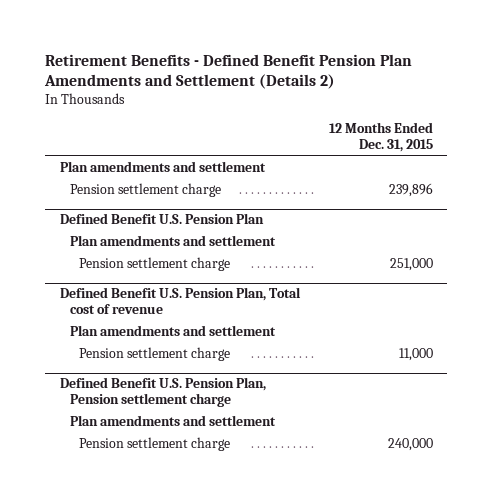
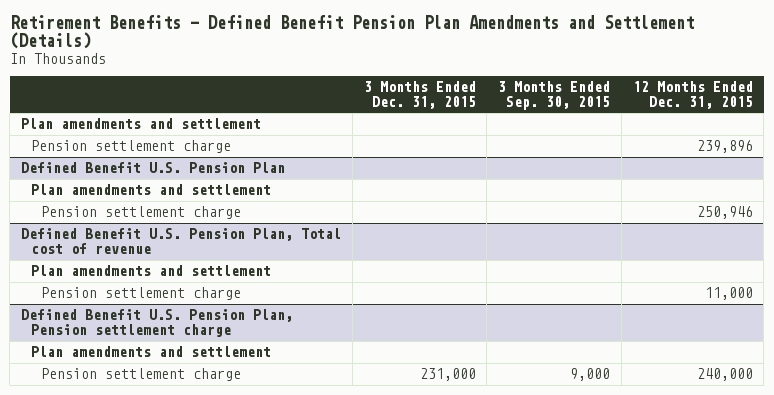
- Retirement Benefits - Defined Benefit Pension Plan Amendments and Settlement (Details 2)
+ Retirement Benefits - Defined Benefit Pension Plan Amendments and Settlement (Details)
- | 12 Months Ended Dec. 31, 2015
+ | 3 Months Ended Dec. 31, 2015 | 3 Months Ended Sep. 30, 2015 | 12 Months Ended Dec. 31, 2015
@ Defined Benefit U.S. Pension Plan
- Pension settlement charge | 251,000
+ Pension settlement charge | | | 250,946

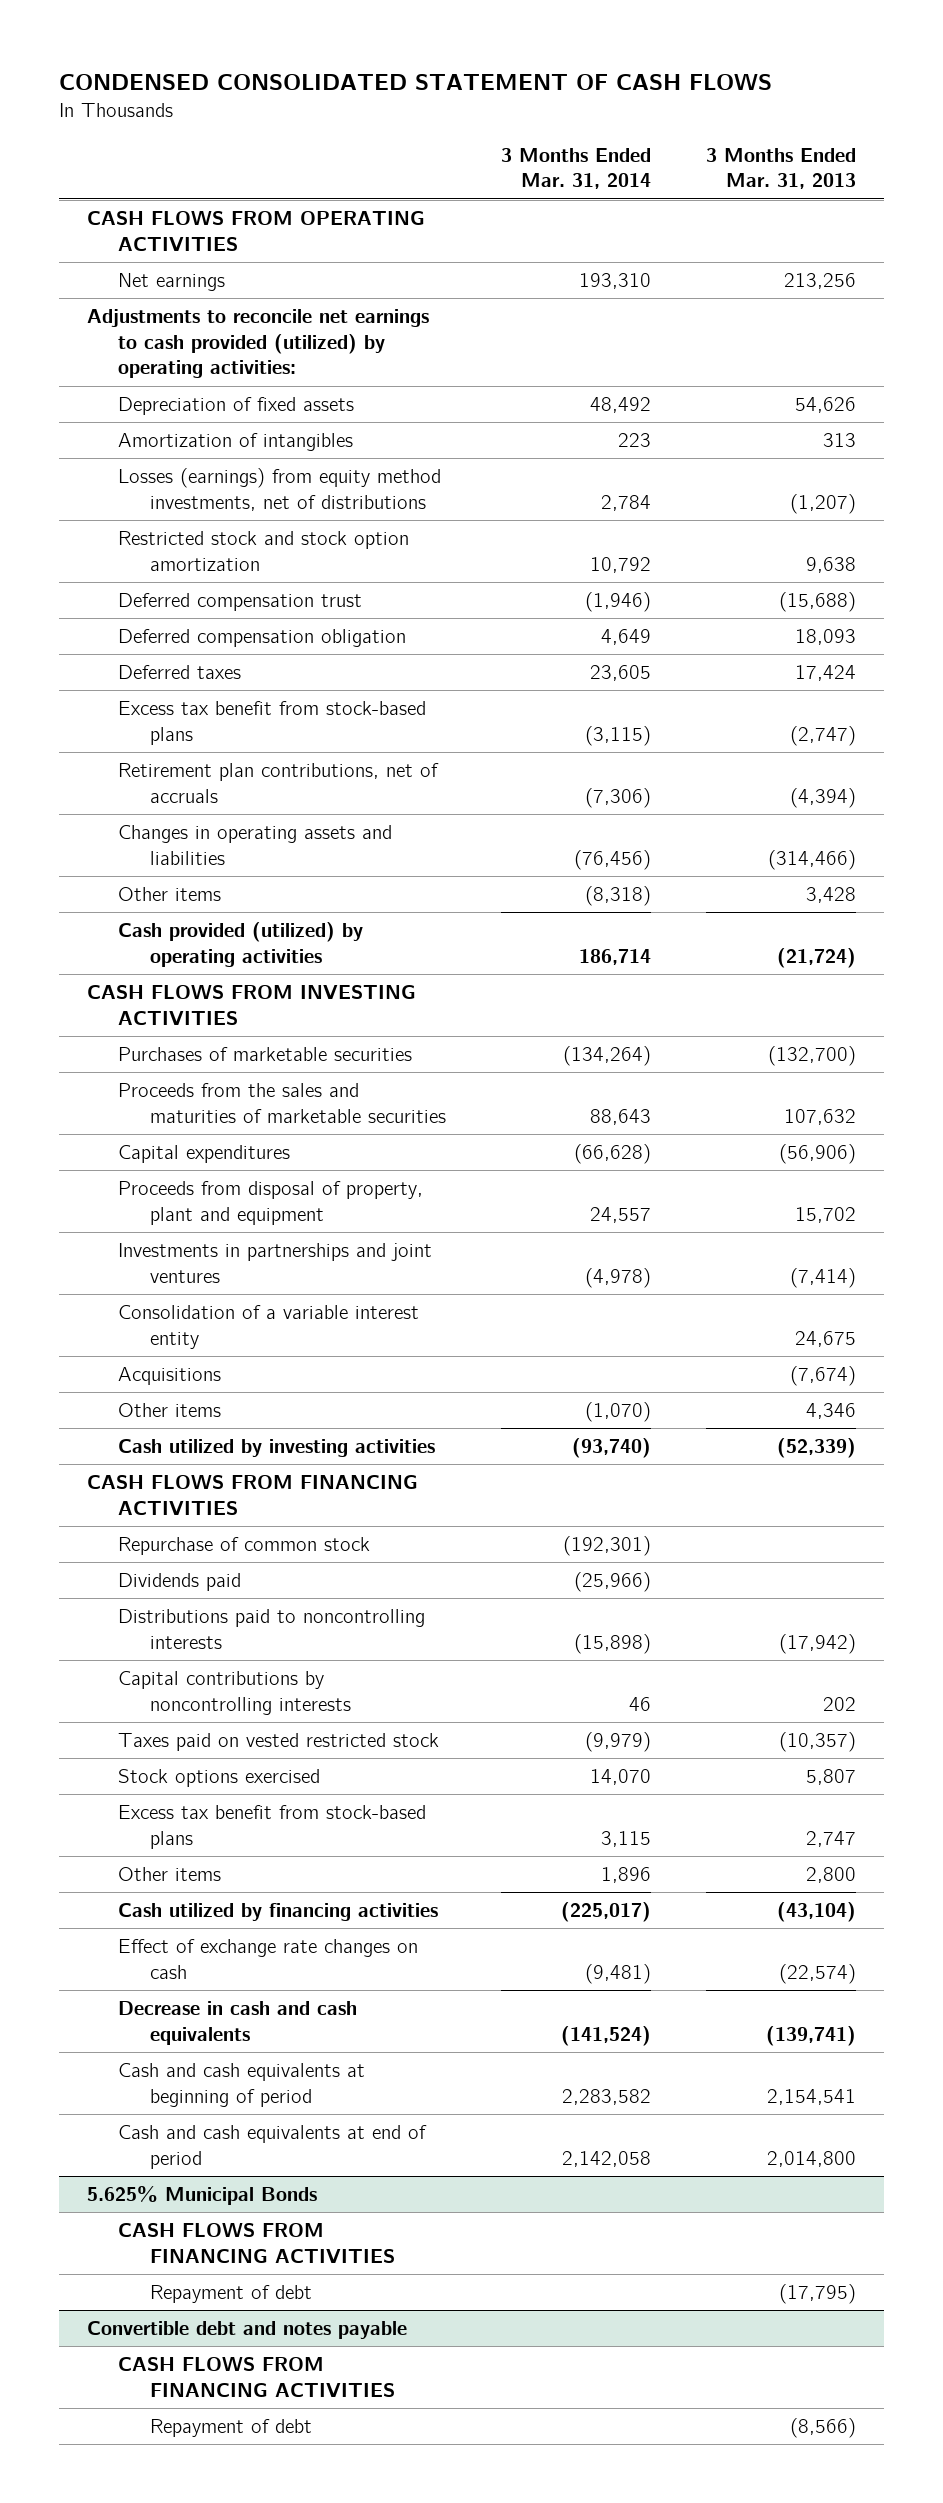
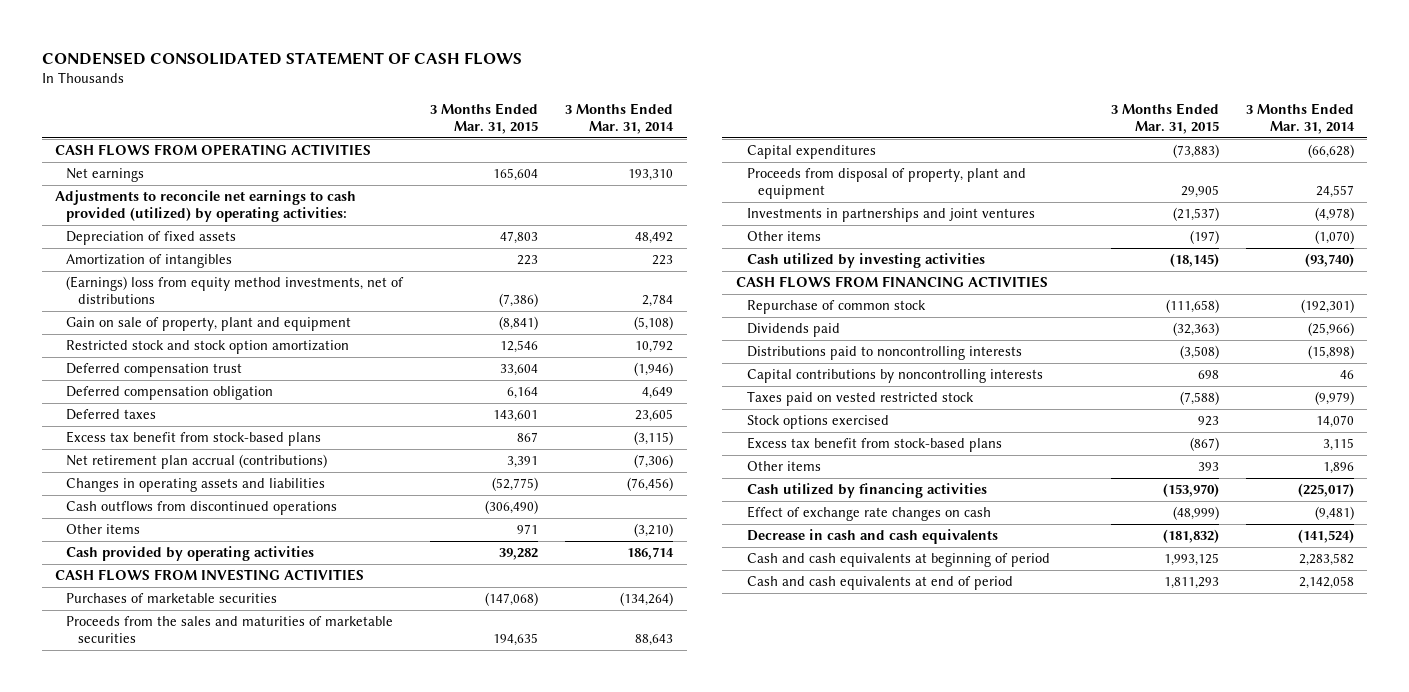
- | 3 Months Ended Mar. 31, 2014 | 3 Months Ended Mar. 31, 2013
+ | 3 Months Ended Mar. 31, 2015 | 3 Months Ended Mar. 31, 2014
- Losses (earnings) from equity method investments, net of distributions | 2,784 | (1,207)
+ (Earnings) loss from equity method investments, net of distributions | (7,386) | 2,784
+ Gain on sale of property, plant and equipment | (8,841) | (5,108)
- Retirement plan contributions, net of accruals | (7,306) | (4,394)
+ Net retirement plan accrual (contributions) | 3,391 | (7,306)
- Other items | (8,318) | 3,428
- Cash provided (utilized) by operating activities | 186,714 | (21,724)
+ Cash outflows from discontinued operations | (306,490) |
+ Other items | 971 | (3,210)
+ Cash provided by operating activities | 39,282 | 186,714
- Consolidation of a variable interest entity | | 24,675
- Acquisitions | | (7,674)
- 5.625% Municipal Bonds
- CASH FLOWS FROM FINANCING ACTIVITIES
- Repayment of debt | | (17,795)
- Convertible debt and notes payable
- CASH FLOWS FROM FINANCING ACTIVITIES
- Repayment of debt | | (8,566)

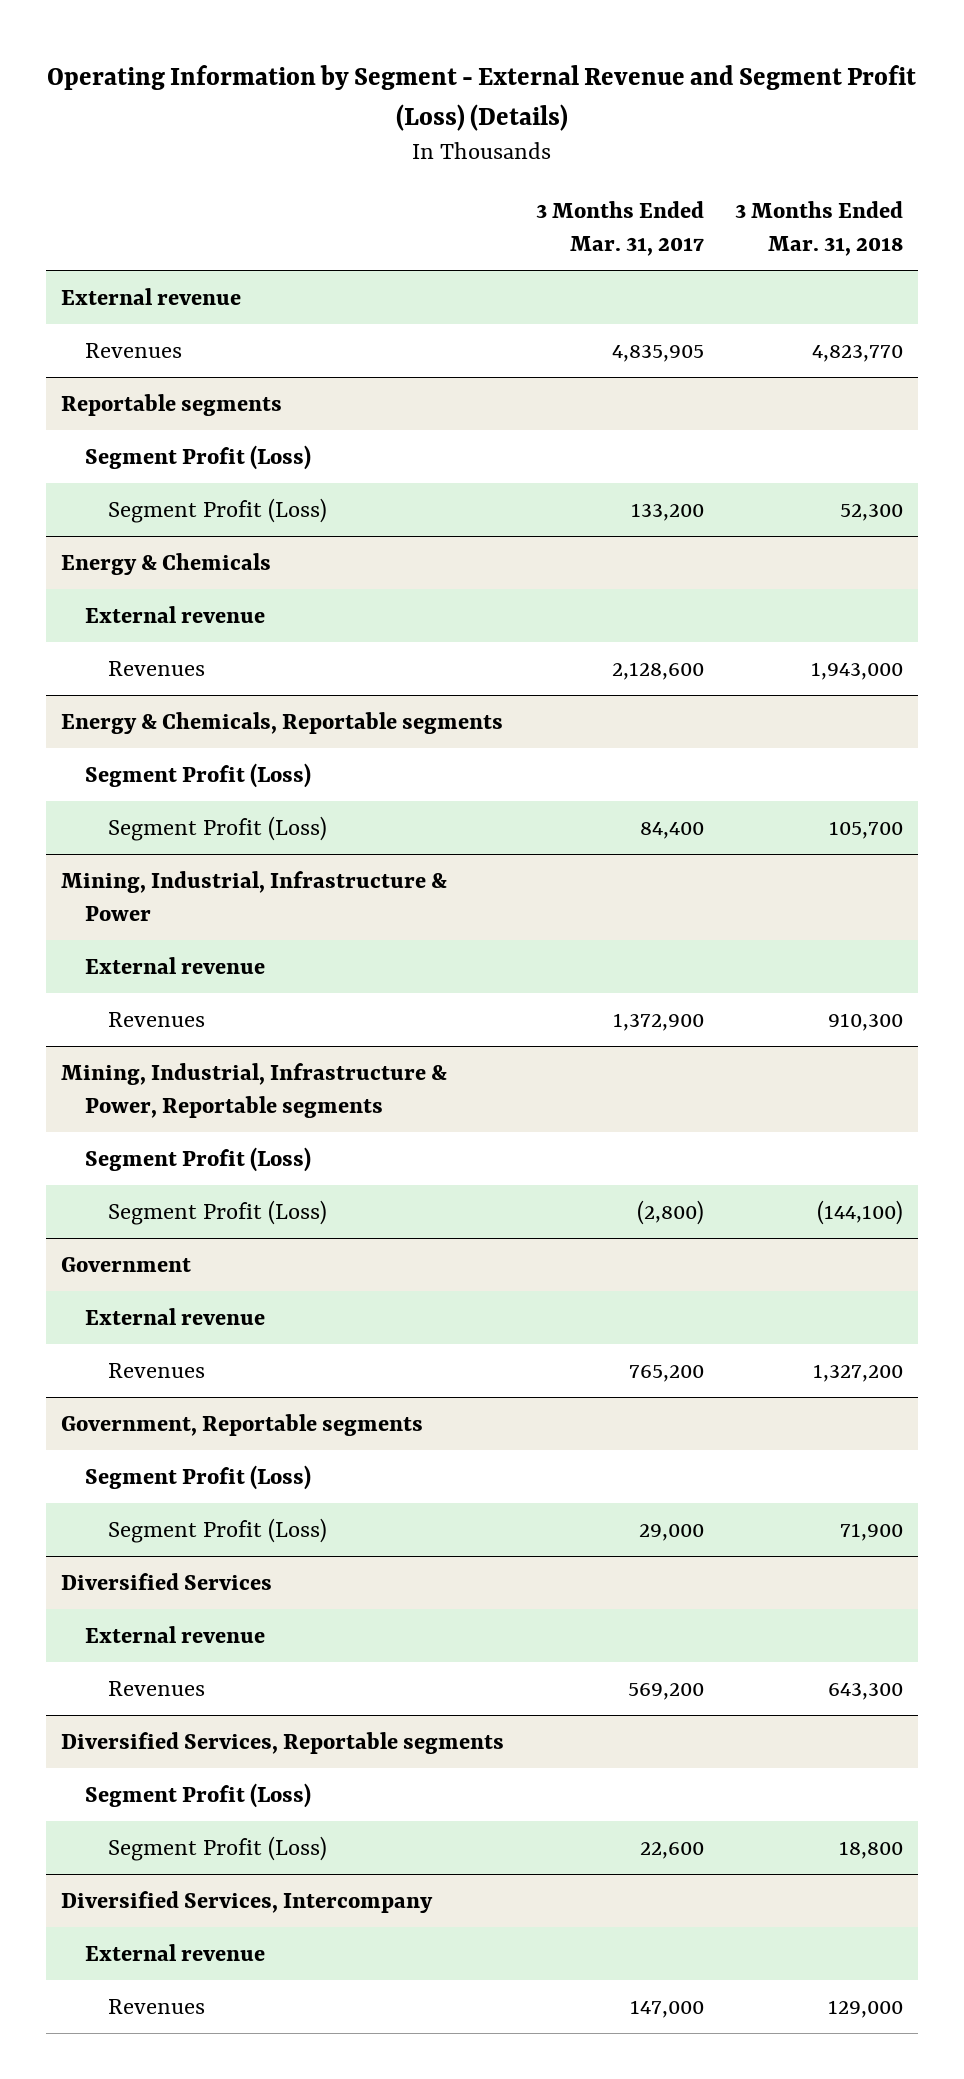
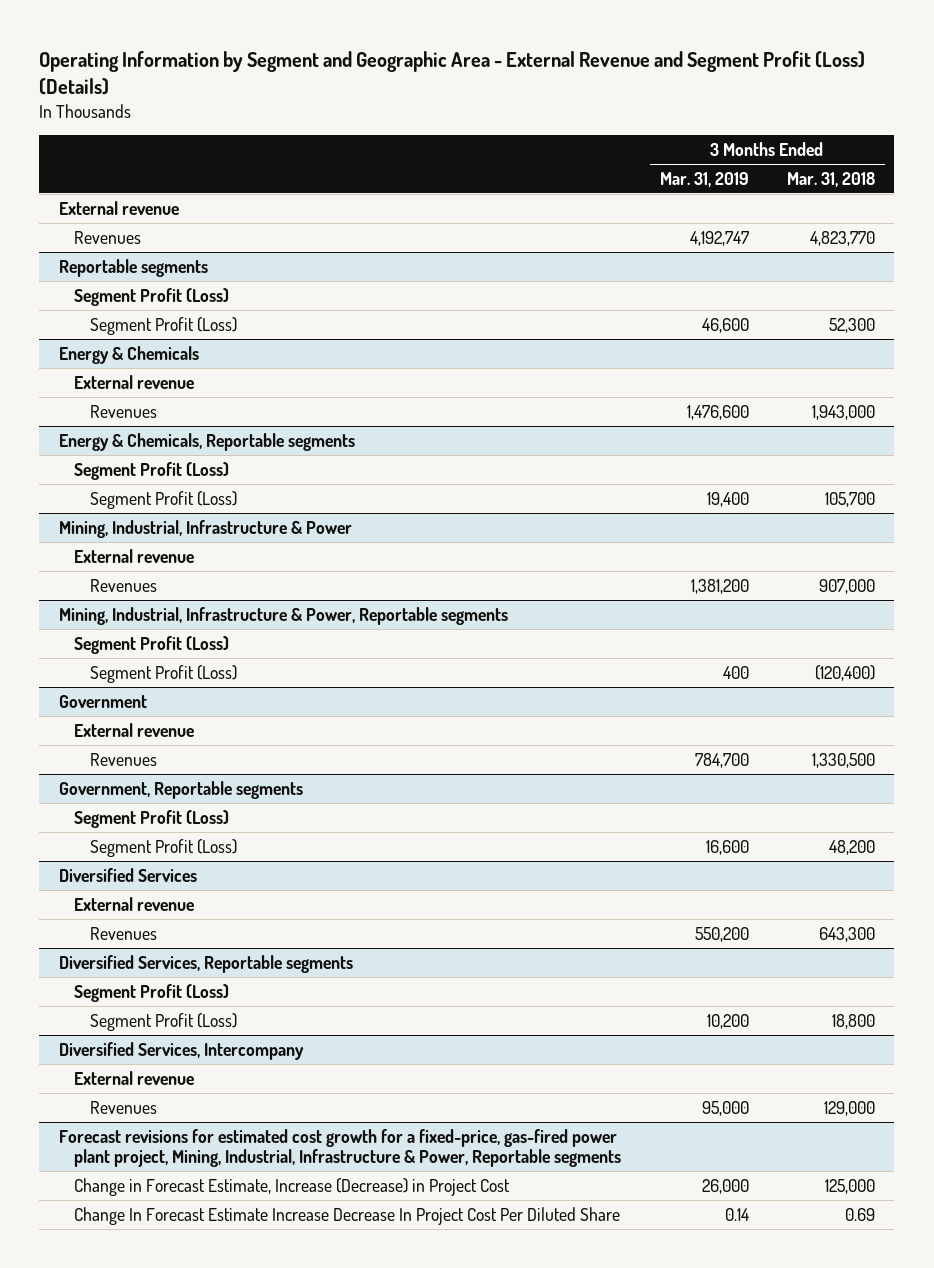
- Operating Information by Segment - External Revenue and Segment Profit (Loss) (Details)
+ Operating Information by Segment and Geographic Area - External Revenue and Segment Profit (Loss) (Details)
- | 3 Months Ended Mar. 31, 2017 | 3 Months Ended Mar. 31, 2018
+ | 3 Months Ended Mar. 31, 2019 | 3 Months Ended Mar. 31, 2018
@ Mining, Industrial, Infrastructure & Power
- Revenues | 1,372,900 | 910,300
+ Revenues | 1,381,200 | 907,000
@ Mining, Industrial, Infrastructure & Power, Reportable segments
- Segment Profit (Loss) | (2,800) | (144,100)
+ Segment Profit (Loss) | 400 | (120,400)
@ Government
- Revenues | 765,200 | 1,327,200
+ Revenues | 784,700 | 1,330,500
@ Government, Reportable segments
- Segment Profit (Loss) | 29,000 | 71,900
+ Segment Profit (Loss) | 16,600 | 48,200
+ Forecast revisions for estimated cost growth for a fixed-price, gas-fired power plant project, Mining, Industrial, Infrastructure & Power, Reportable segments
+ Change in Forecast Estimate, Increase (Decrease) in Project Cost | 26,000 | 125,000
+ Change In Forecast Estimate Increase Decrease In Project Cost Per Diluted Share | 0.14 | 0.69

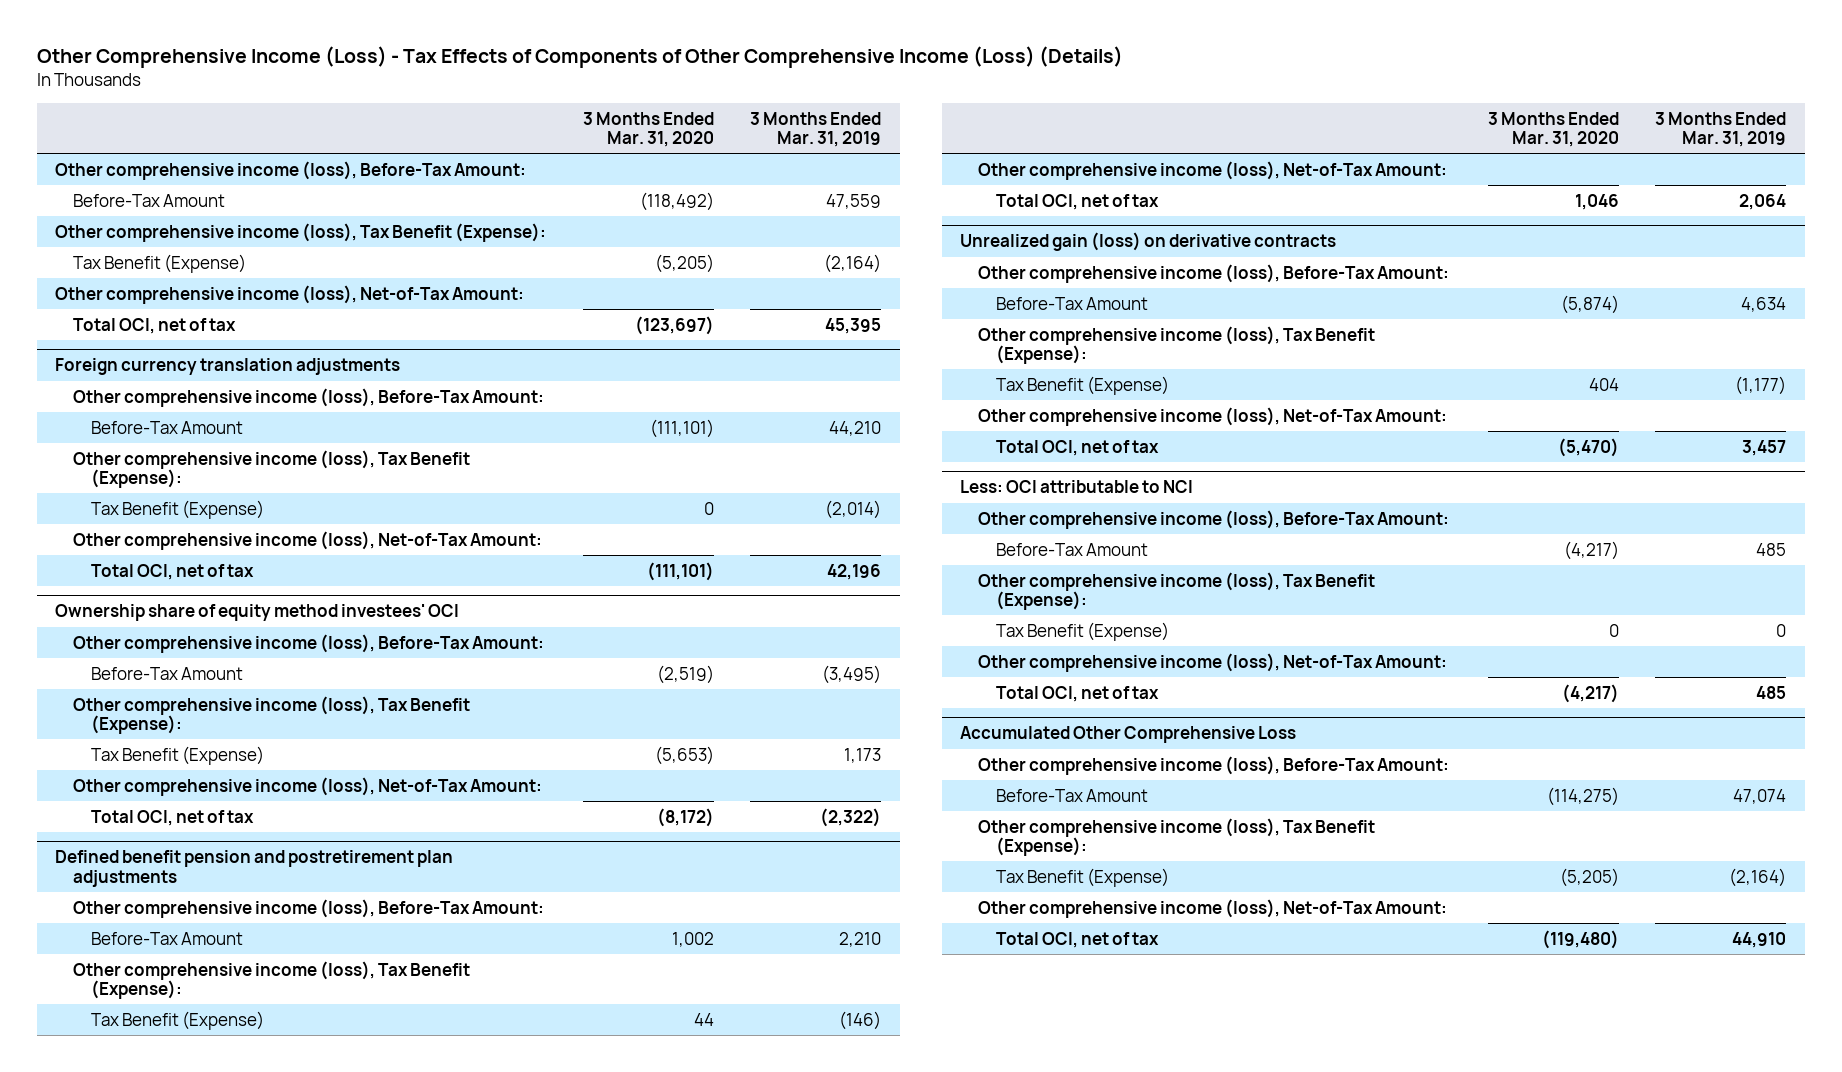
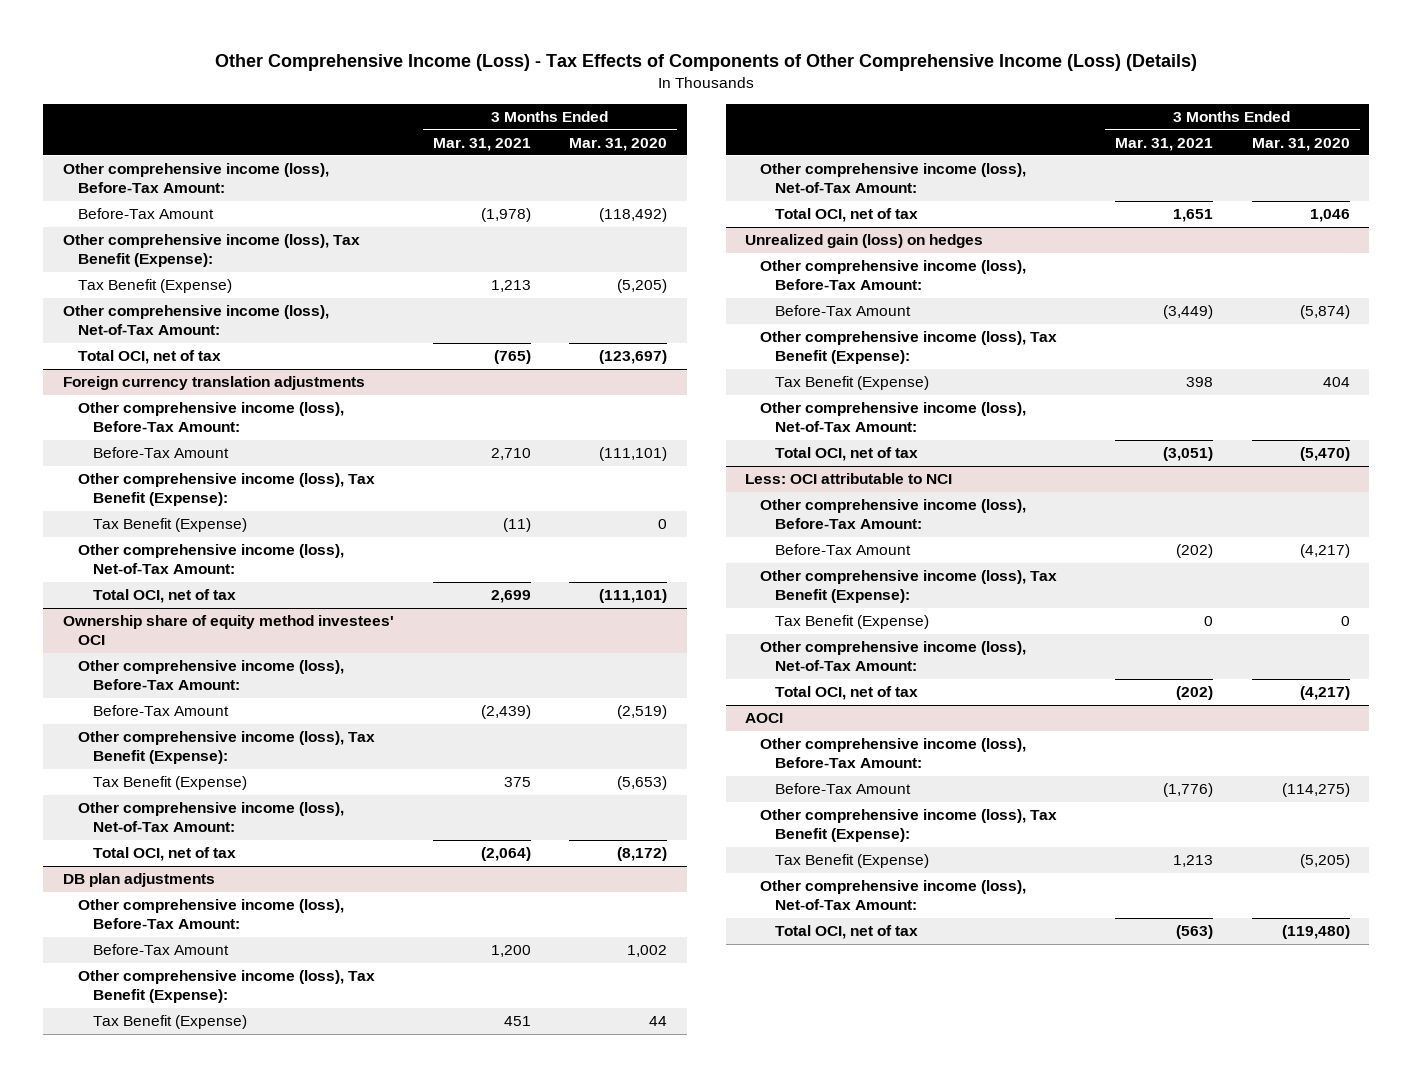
- | 3 Months Ended Mar. 31, 2020 | 3 Months Ended Mar. 31, 2019
+ | 3 Months Ended Mar. 31, 2021 | 3 Months Ended Mar. 31, 2020
- Defined benefit pension and postretirement plan adjustments
+ DB plan adjustments
- Unrealized gain (loss) on derivative contracts
+ Unrealized gain (loss) on hedges
- Accumulated Other Comprehensive Loss
+ AOCI

